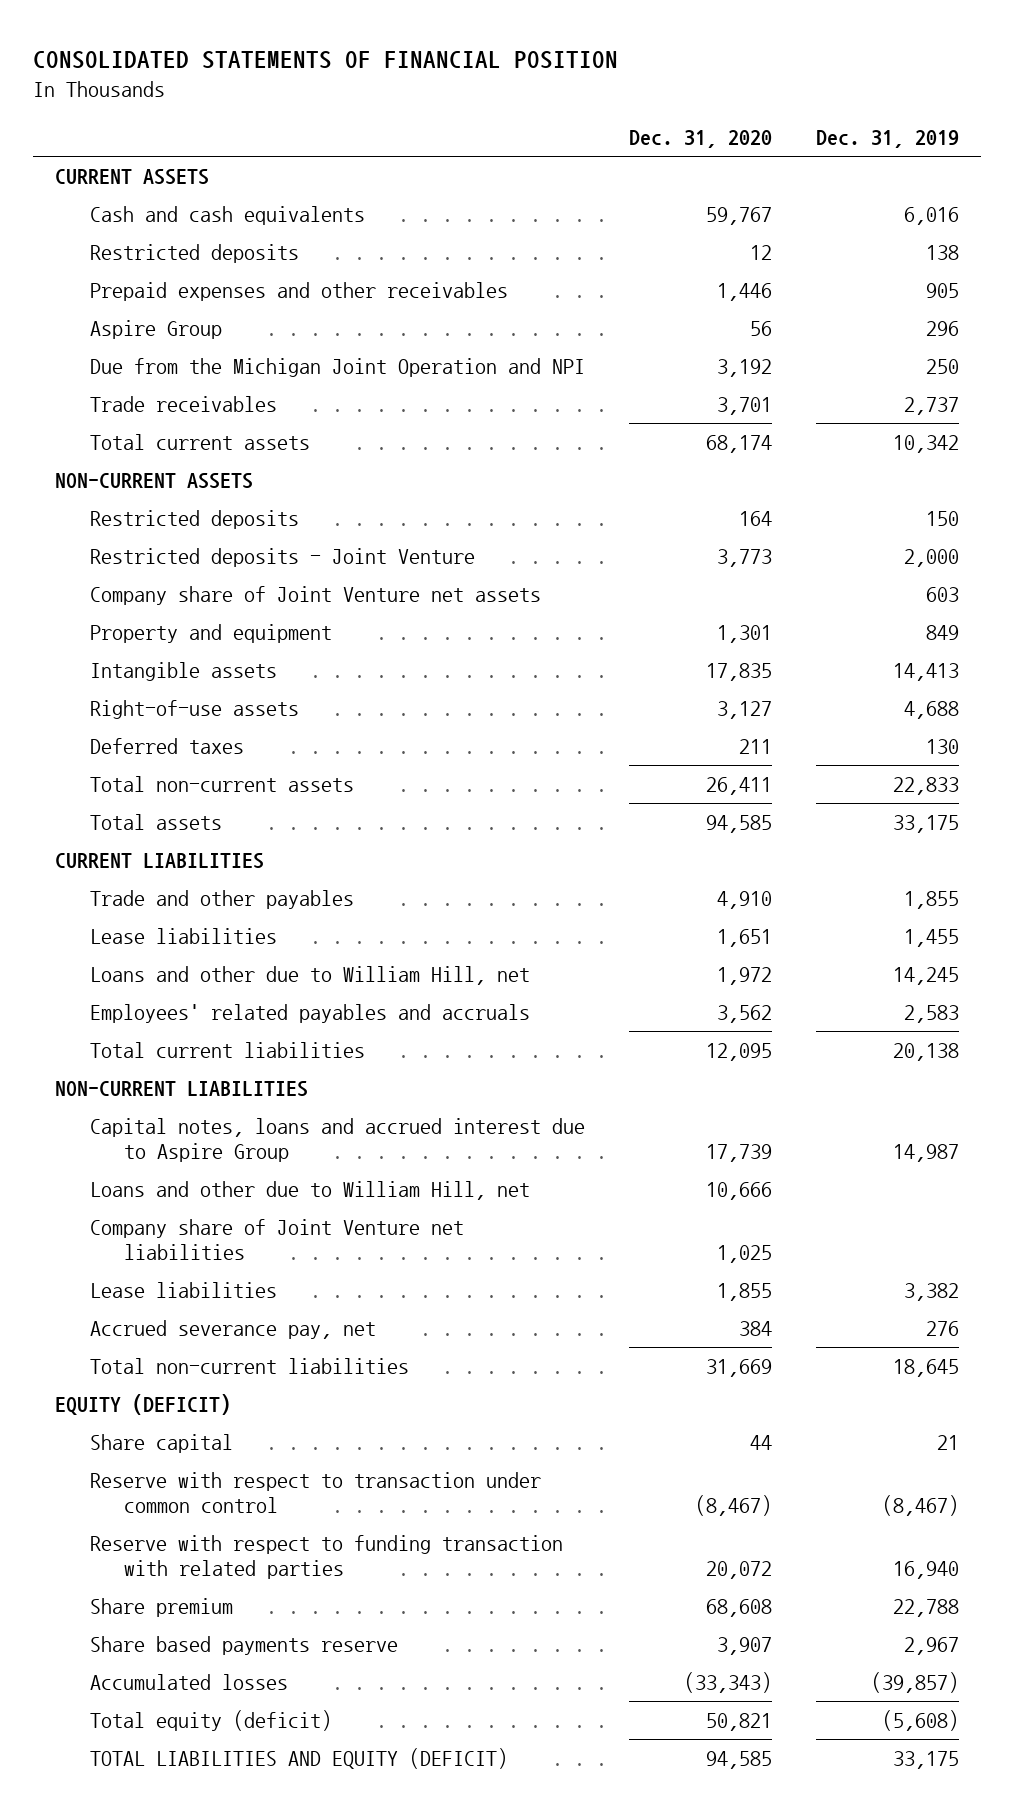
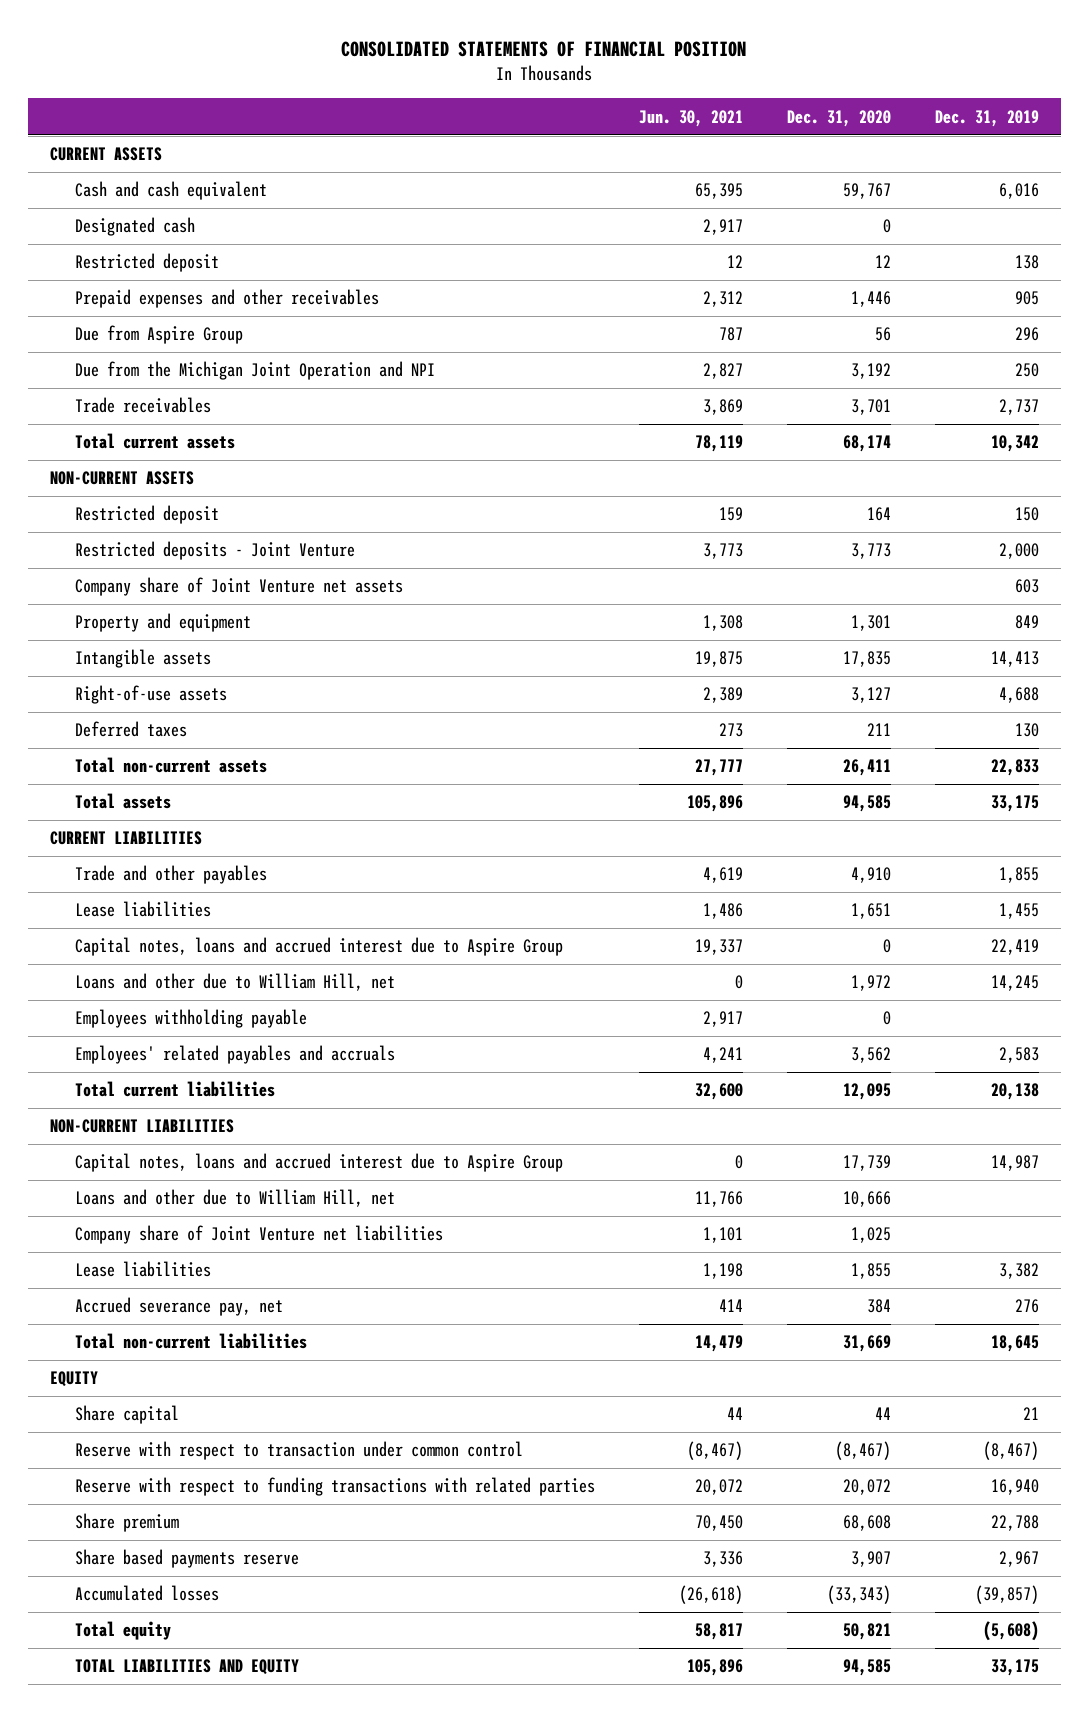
- | Dec. 31, 2020 | Dec. 31, 2019
+ | Jun. 30, 2021 | Dec. 31, 2020 | Dec. 31, 2019
- Cash and cash equivalents | 59,767 | 6,016
- Restricted deposits | 12 | 138
+ Cash and cash equivalent | 65,395 | 59,767 | 6,016
+ Designated cash | 2,917 | 0 |
+ Restricted deposit | 12 | 12 | 138
- Aspire Group | 56 | 296
+ Due from Aspire Group | 787 | 56 | 296
- Restricted deposits | 164 | 150
+ Restricted deposit | 159 | 164 | 150
+ Capital notes, loans and accrued interest due to Aspire Group | 19,337 | 0 | 22,419
+ Employees withholding payable | 2,917 | 0 |
- EQUITY (DEFICIT)
+ EQUITY
- Reserve with respect to funding transaction with related parties | 20,072 | 16,940
+ Reserve with respect to funding transactions with related parties | 20,072 | 20,072 | 16,940
- Total equity (deficit) | 50,821 | (5,608)
- TOTAL LIABILITIES AND EQUITY (DEFICIT) | 94,585 | 33,175
+ Total equity | 58,817 | 50,821 | (5,608)
+ TOTAL LIABILITIES AND EQUITY | 105,896 | 94,585 | 33,175

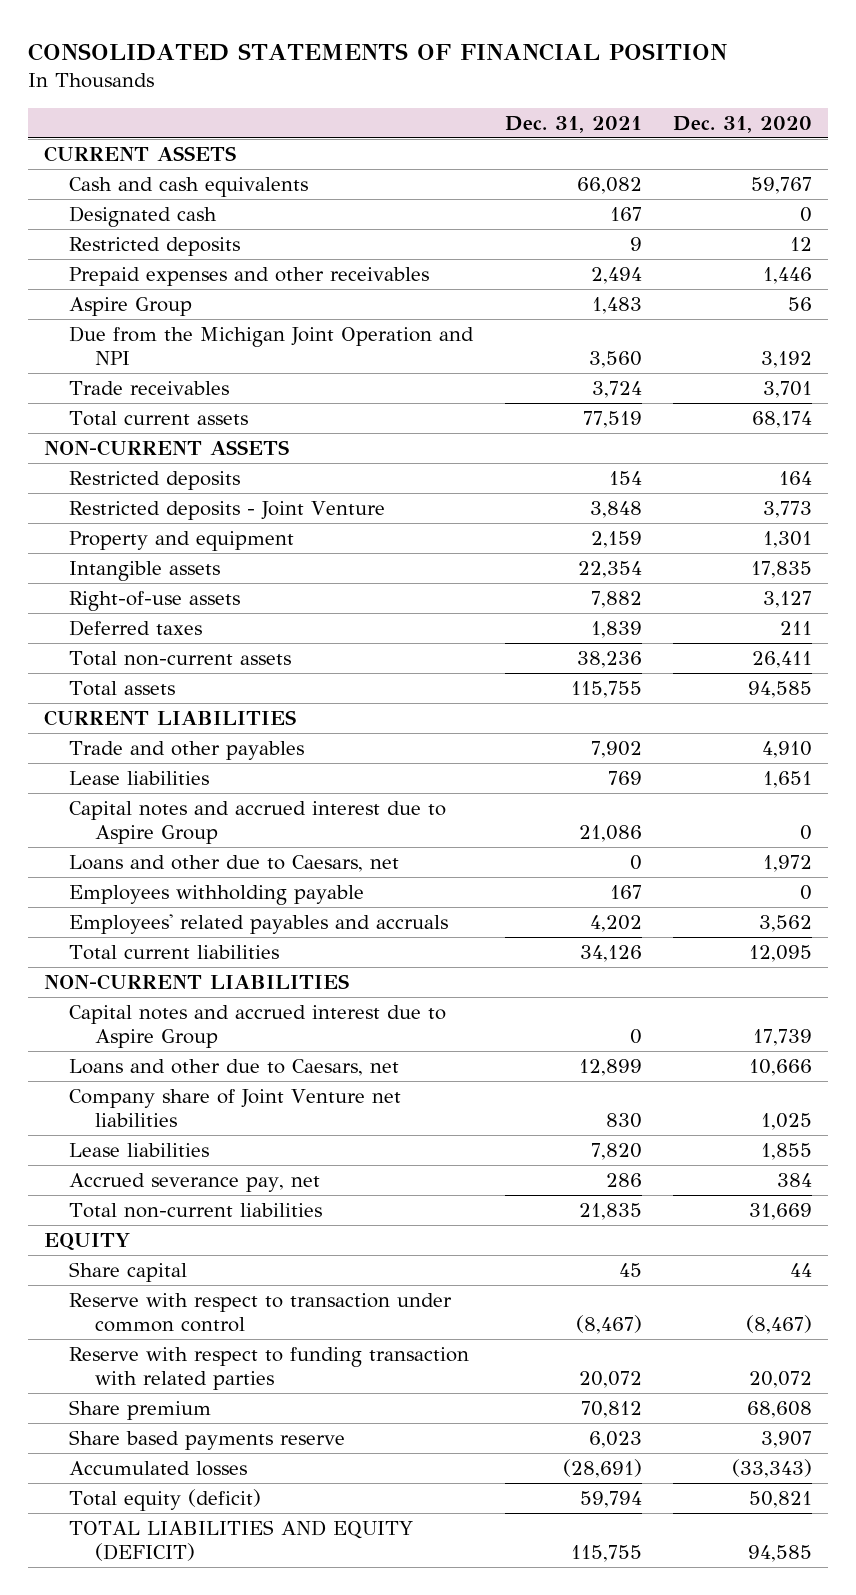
- | Jun. 30, 2021 | Dec. 31, 2020 | Dec. 31, 2019
+ | Dec. 31, 2021 | Dec. 31, 2020
- Cash and cash equivalent | 65,395 | 59,767 | 6,016
+ Cash and cash equivalents | 66,082 | 59,767
- Restricted deposit | 12 | 12 | 138
+ Restricted deposits | 9 | 12
- Due from Aspire Group | 787 | 56 | 296
+ Aspire Group | 1,483 | 56
- Restricted deposit | 159 | 164 | 150
+ Restricted deposits | 154 | 164
- Company share of Joint Venture net assets | | | 603
- Capital notes, loans and accrued interest due to Aspire Group | 19,337 | 0 | 22,419
- Loans and other due to William Hill, net | 0 | 1,972 | 14,245
+ Capital notes and accrued interest due to Aspire Group | 21,086 | 0
+ Loans and other due to Caesars, net | 0 | 1,972
- Capital notes, loans and accrued interest due to Aspire Group | 0 | 17,739 | 14,987
- Loans and other due to William Hill, net | 11,766 | 10,666 |
+ Capital notes and accrued interest due to Aspire Group | 0 | 17,739
+ Loans and other due to Caesars, net | 12,899 | 10,666
- Reserve with respect to funding transactions with related parties | 20,072 | 20,072 | 16,940
+ Reserve with respect to funding transaction with related parties | 20,072 | 20,072
- Total equity | 58,817 | 50,821 | (5,608)
- TOTAL LIABILITIES AND EQUITY | 105,896 | 94,585 | 33,175
+ Total equity (deficit) | 59,794 | 50,821
+ TOTAL LIABILITIES AND EQUITY (DEFICIT) | 115,755 | 94,585

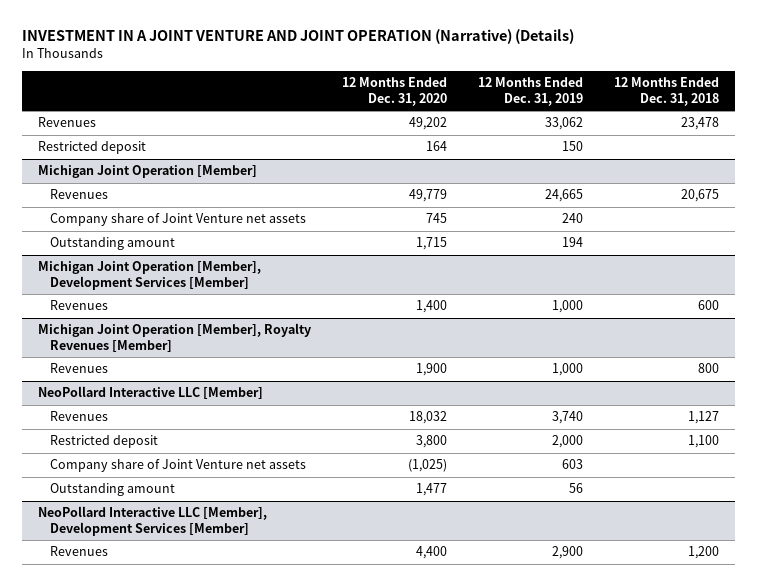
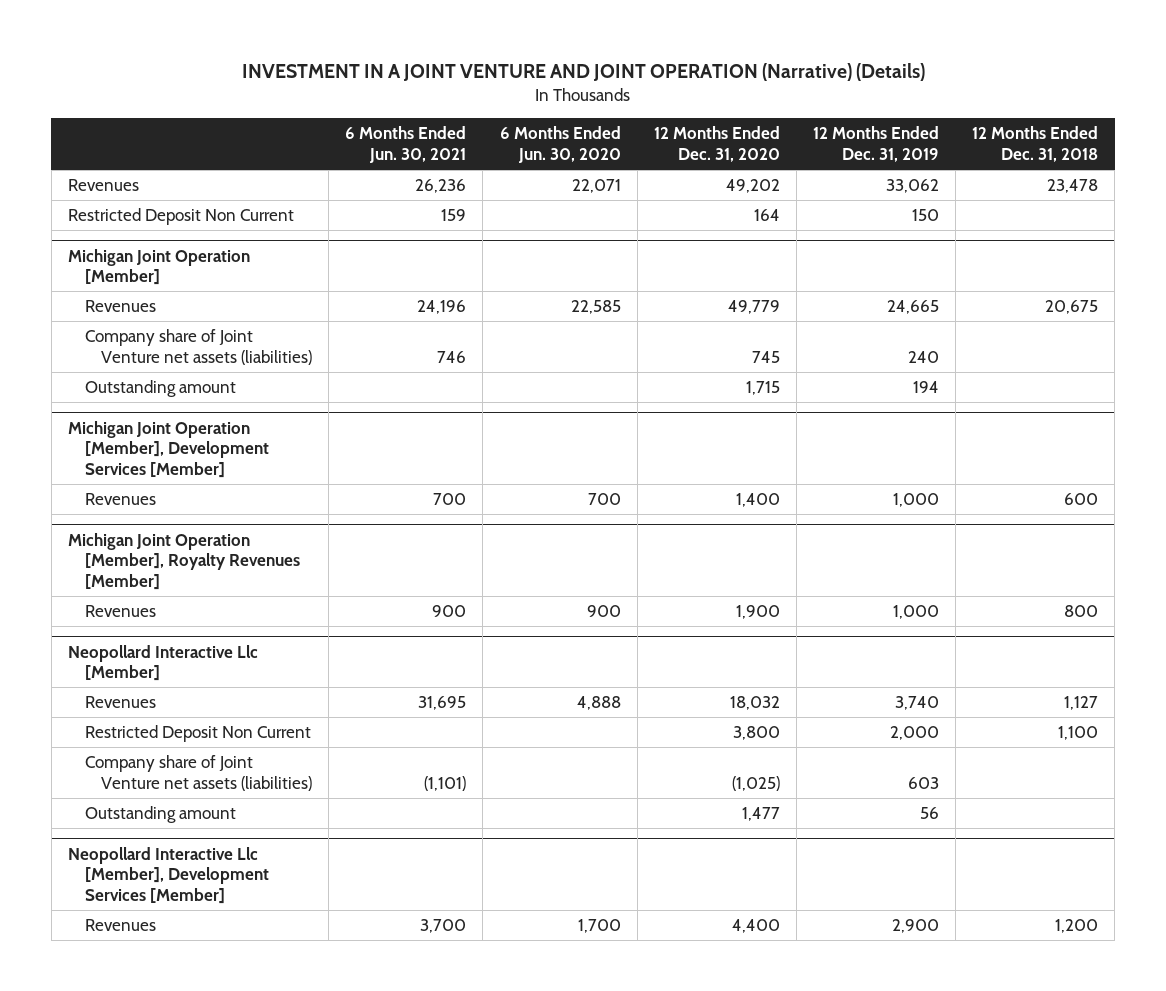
- | 12 Months Ended Dec. 31, 2020 | 12 Months Ended Dec. 31, 2019 | 12 Months Ended Dec. 31, 2018
+ | 6 Months Ended Jun. 30, 2021 | 6 Months Ended Jun. 30, 2020 | 12 Months Ended Dec. 31, 2020 | 12 Months Ended Dec. 31, 2019 | 12 Months Ended Dec. 31, 2018
- Restricted deposit | 164 | 150 |
+ Restricted Deposit Non Current | 159 | | 164 | 150 |
@ Michigan Joint Operation [Member]
- Company share of Joint Venture net assets | 745 | 240 |
+ Company share of Joint Venture net assets (liabilities) | 746 | | 745 | 240 |
- NeoPollard Interactive LLC [Member]
+ Neopollard Interactive Llc [Member]
- Restricted deposit | 3,800 | 2,000 | 1,100
- Company share of Joint Venture net assets | (1,025) | 603 |
+ Restricted Deposit Non Current | | | 3,800 | 2,000 | 1,100
+ Company share of Joint Venture net assets (liabilities) | (1,101) | | (1,025) | 603 |
- NeoPollard Interactive LLC [Member], Development Services [Member]
+ Neopollard Interactive Llc [Member], Development Services [Member]

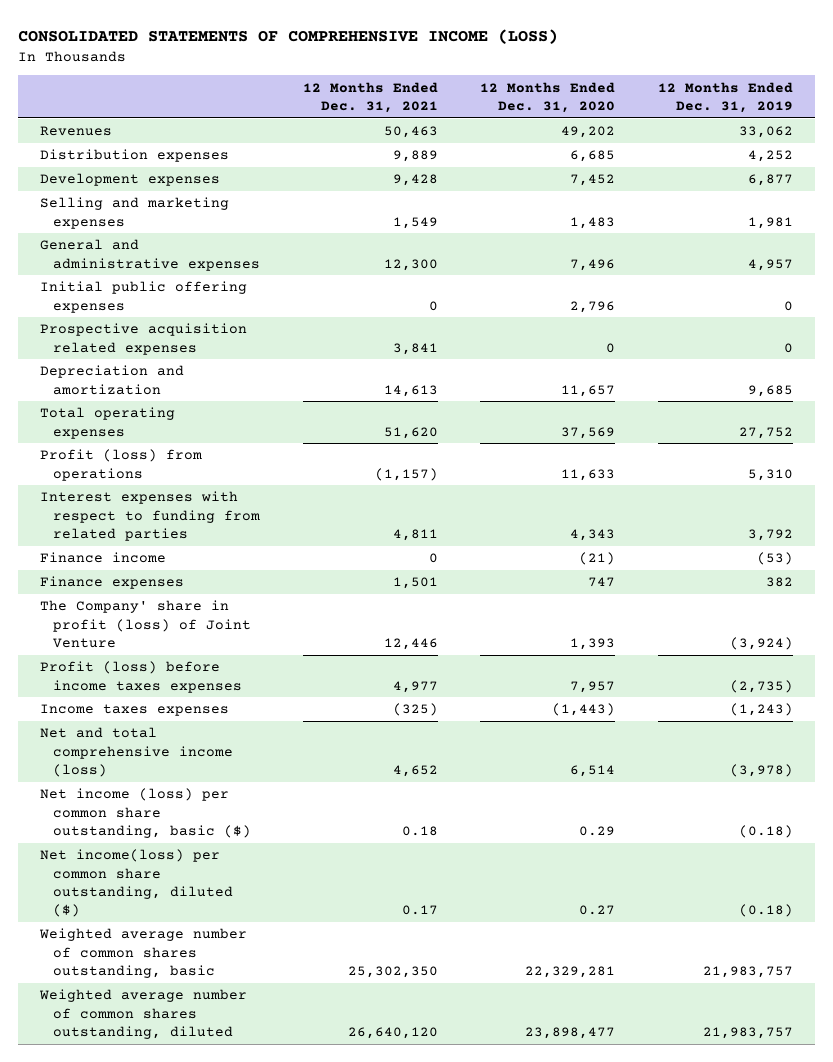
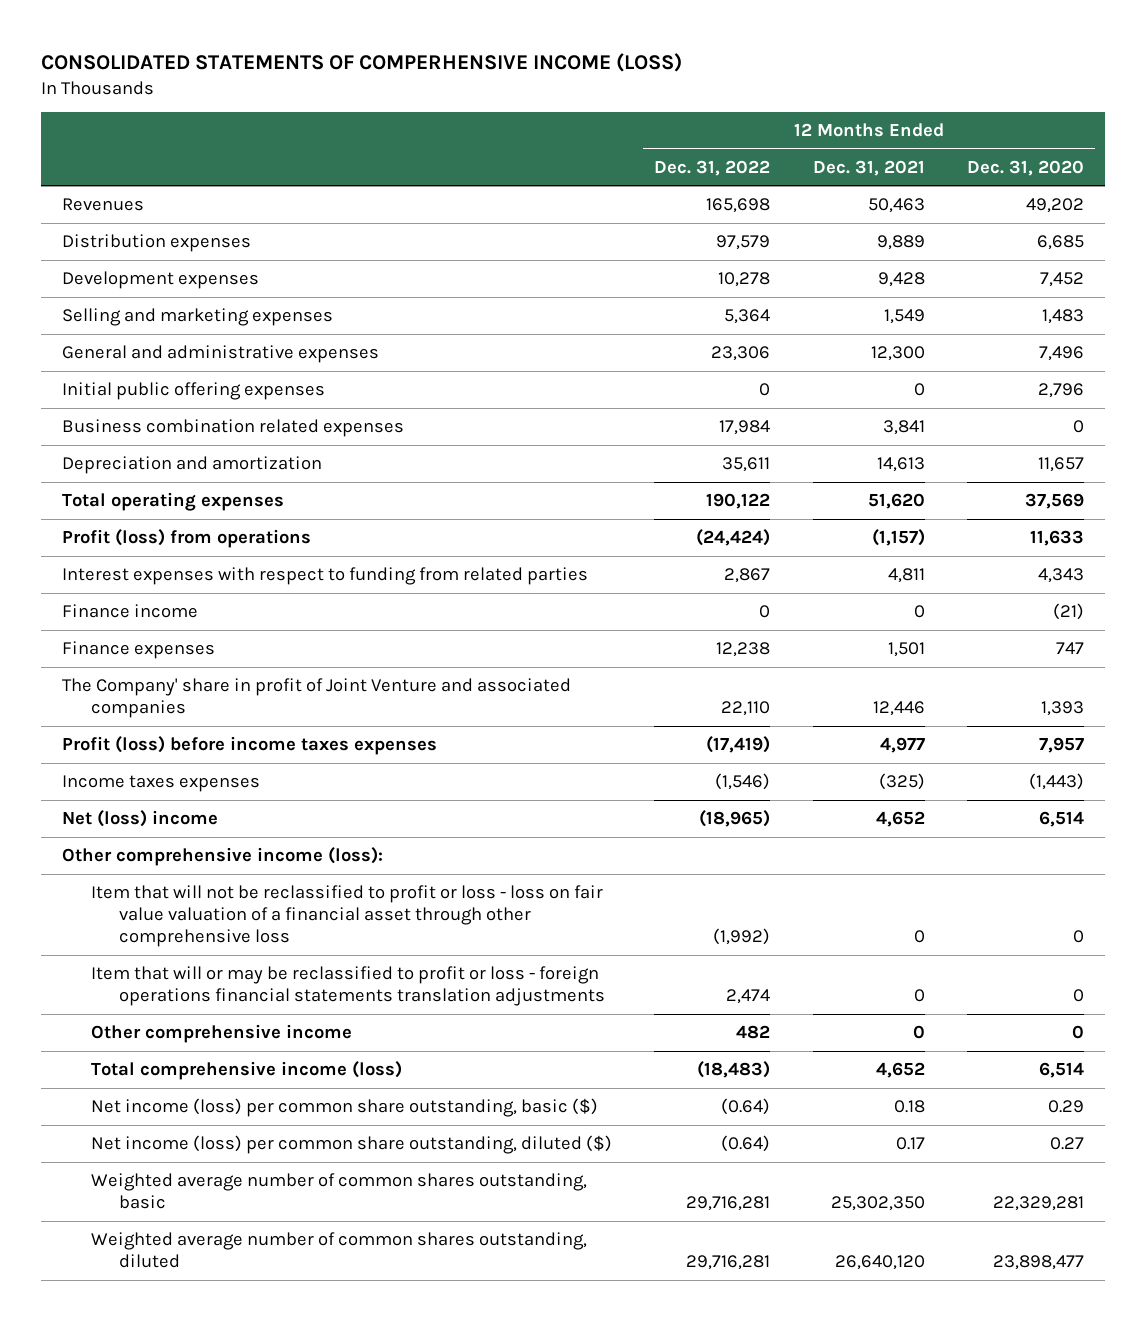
- CONSOLIDATED STATEMENTS OF COMPREHENSIVE INCOME (LOSS)
+ CONSOLIDATED STATEMENTS OF COMPERHENSIVE INCOME (LOSS)
- | 12 Months Ended Dec. 31, 2021 | 12 Months Ended Dec. 31, 2020 | 12 Months Ended Dec. 31, 2019
+ | 12 Months Ended Dec. 31, 2022 | 12 Months Ended Dec. 31, 2021 | 12 Months Ended Dec. 31, 2020
- Prospective acquisition related expenses | 3,841 | 0 | 0
+ Business combination related expenses | 17,984 | 3,841 | 0
- The Company' share in profit (loss) of Joint Venture | 12,446 | 1,393 | (3,924)
+ The Company' share in profit of Joint Venture and associated companies | 22,110 | 12,446 | 1,393
- Net and total comprehensive income (loss) | 4,652 | 6,514 | (3,978)
+ Net (loss) income | (18,965) | 4,652 | 6,514
+ Other comprehensive income (loss):
+ Item that will not be reclassified to profit or loss - loss on fair value valuation of a financial asset through other comprehensive loss | (1,992) | 0 | 0
+ Item that will or may be reclassified to profit or loss - foreign operations financial statements translation adjustments | 2,474 | 0 | 0
+ Other comprehensive income | 482 | 0 | 0
+ Total comprehensive income (loss) | (18,483) | 4,652 | 6,514
- Net income(loss) per common share outstanding, diluted ($) | 0.17 | 0.27 | (0.18)
+ Net income (loss) per common share outstanding, diluted ($) | (0.64) | 0.17 | 0.27

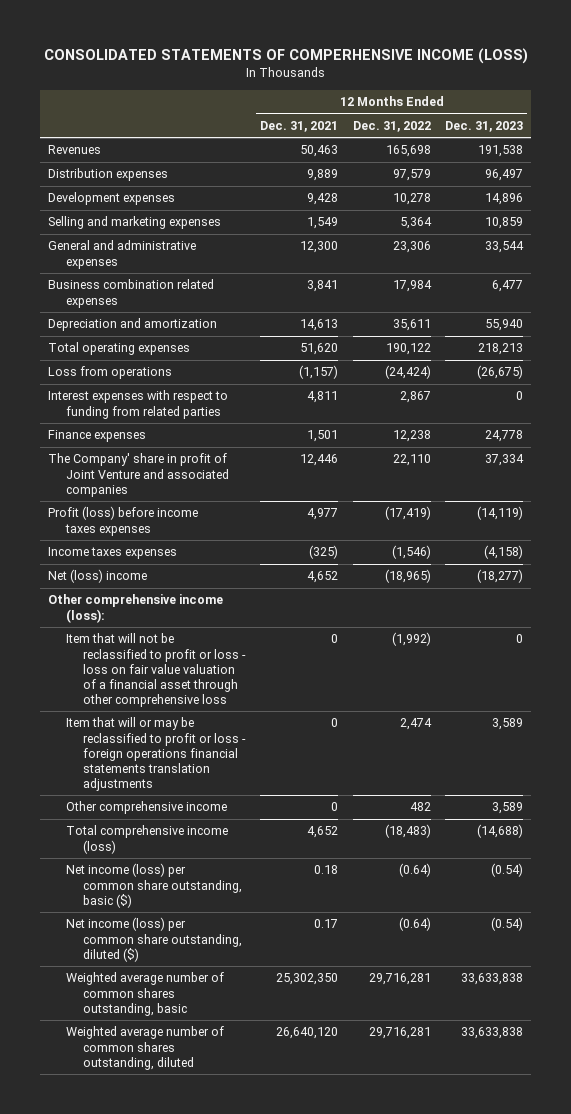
- | 12 Months Ended Dec. 31, 2022 | 12 Months Ended Dec. 31, 2021 | 12 Months Ended Dec. 31, 2020
+ | 12 Months Ended Dec. 31, 2021 | 12 Months Ended Dec. 31, 2022 | 12 Months Ended Dec. 31, 2023
- Initial public offering expenses | 0 | 0 | 2,796
- Profit (loss) from operations | (24,424) | (1,157) | 11,633
+ Loss from operations | (1,157) | (24,424) | (26,675)
- Finance income | 0 | 0 | (21)

